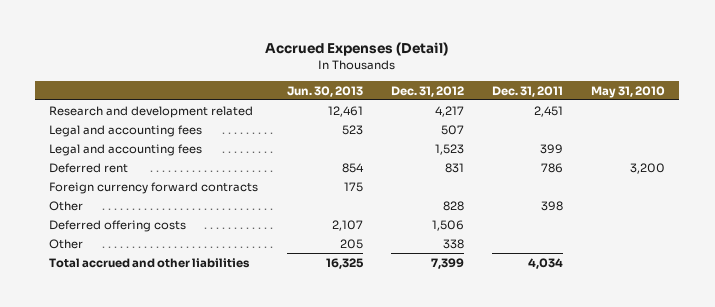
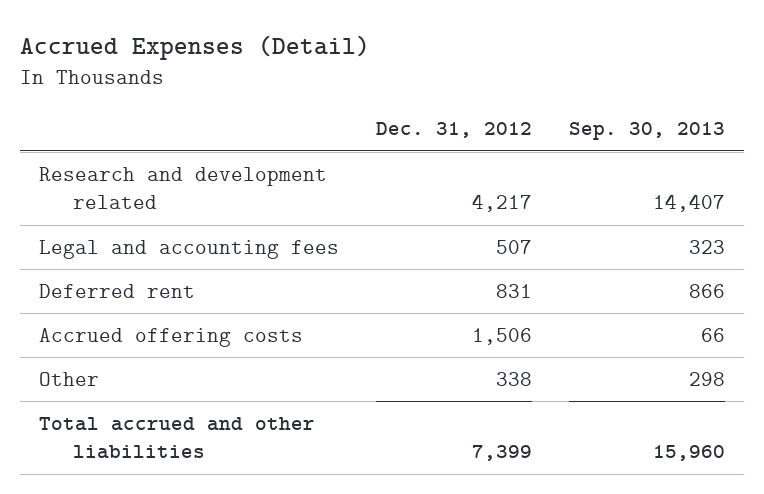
- | Jun. 30, 2013 | Dec. 31, 2012 | Dec. 31, 2011 | May 31, 2010
+ | Dec. 31, 2012 | Sep. 30, 2013
- Legal and accounting fees | | 1,523 | 399 |
- Foreign currency forward contracts | 175 | | |
- Other | | 828 | 398 |
- Deferred offering costs | 2,107 | 1,506 | |
+ Accrued offering costs | 1,506 | 66

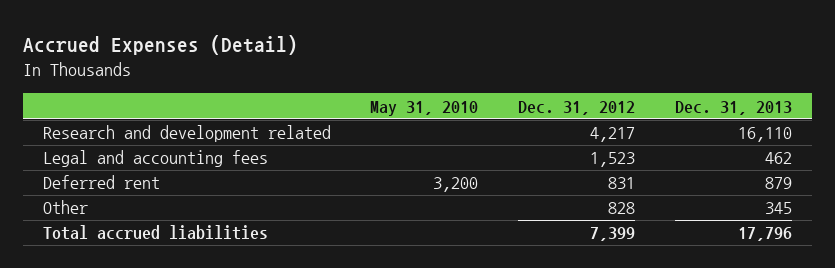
- | Dec. 31, 2012 | Sep. 30, 2013
+ | May 31, 2010 | Dec. 31, 2012 | Dec. 31, 2013
- Legal and accounting fees | 507 | 323
+ Legal and accounting fees | | 1,523 | 462
- Accrued offering costs | 1,506 | 66
- Other | 338 | 298
- Total accrued and other liabilities | 7,399 | 15,960
+ Other | | 828 | 345
+ Total accrued liabilities | | 7,399 | 17,796

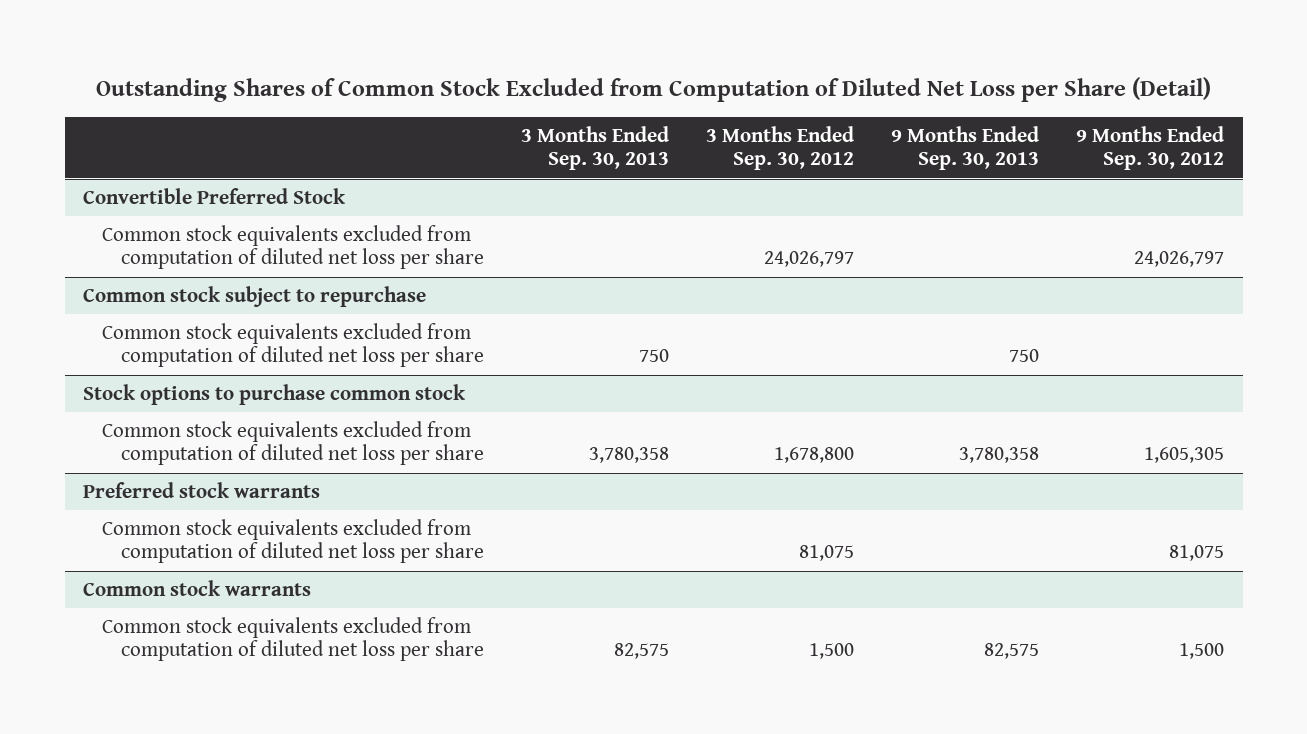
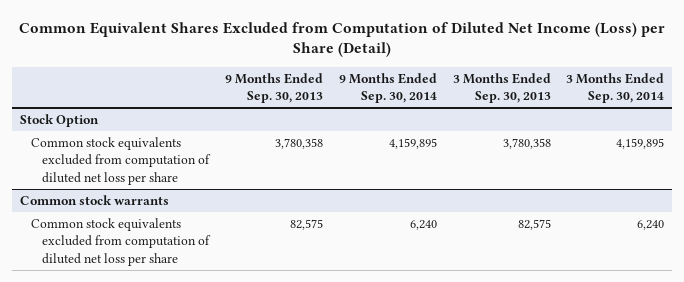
- Outstanding Shares of Common Stock Excluded from Computation of Diluted Net Loss per Share (Detail)
+ Common Equivalent Shares Excluded from Computation of Diluted Net Income (Loss) per Share (Detail)
- | 3 Months Ended Sep. 30, 2013 | 3 Months Ended Sep. 30, 2012 | 9 Months Ended Sep. 30, 2013 | 9 Months Ended Sep. 30, 2012
+ | 9 Months Ended Sep. 30, 2013 | 9 Months Ended Sep. 30, 2014 | 3 Months Ended Sep. 30, 2013 | 3 Months Ended Sep. 30, 2014
- Convertible Preferred Stock
- Common stock equivalents excluded from computation of diluted net loss per share | | 24,026,797 | | 24,026,797
- Common stock subject to repurchase
- Common stock equivalents excluded from computation of diluted net loss per share | 750 | | 750 |
- Stock options to purchase common stock
+ Stock Option
- Preferred stock warrants
- Common stock equivalents excluded from computation of diluted net loss per share | | 81,075 | | 81,075

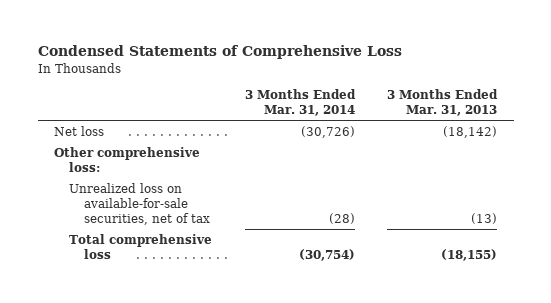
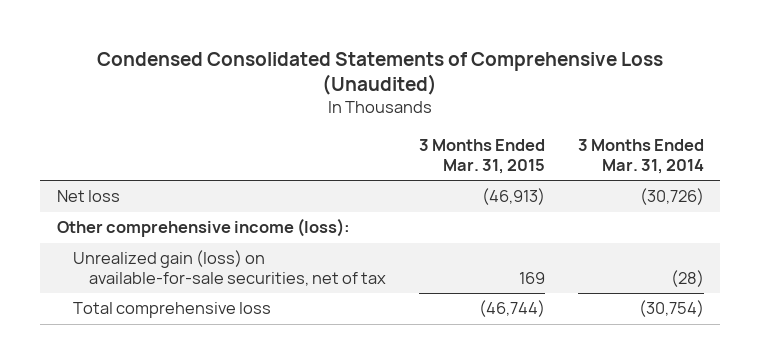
- Condensed Statements of Comprehensive Loss
+ Condensed Consolidated Statements of Comprehensive Loss (Unaudited)
- | 3 Months Ended Mar. 31, 2014 | 3 Months Ended Mar. 31, 2013
+ | 3 Months Ended Mar. 31, 2015 | 3 Months Ended Mar. 31, 2014
- Other comprehensive loss:
- Unrealized loss on available-for-sale securities, net of tax | (28) | (13)
+ Other comprehensive income (loss):
+ Unrealized gain (loss) on available-for-sale securities, net of tax | 169 | (28)

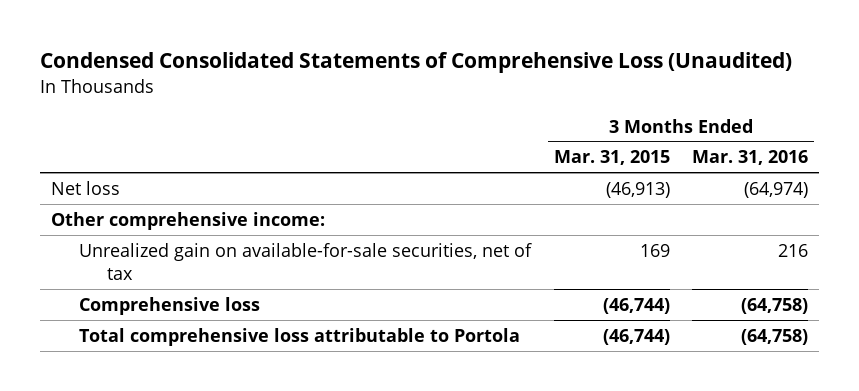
- | 3 Months Ended Mar. 31, 2015 | 3 Months Ended Mar. 31, 2014
+ | 3 Months Ended Mar. 31, 2015 | 3 Months Ended Mar. 31, 2016
- Other comprehensive income (loss):
- Unrealized gain (loss) on available-for-sale securities, net of tax | 169 | (28)
- Total comprehensive loss | (46,744) | (30,754)
+ Other comprehensive income:
+ Unrealized gain on available-for-sale securities, net of tax | 169 | 216
+ Comprehensive loss | (46,744) | (64,758)
+ Total comprehensive loss attributable to Portola | (46,744) | (64,758)

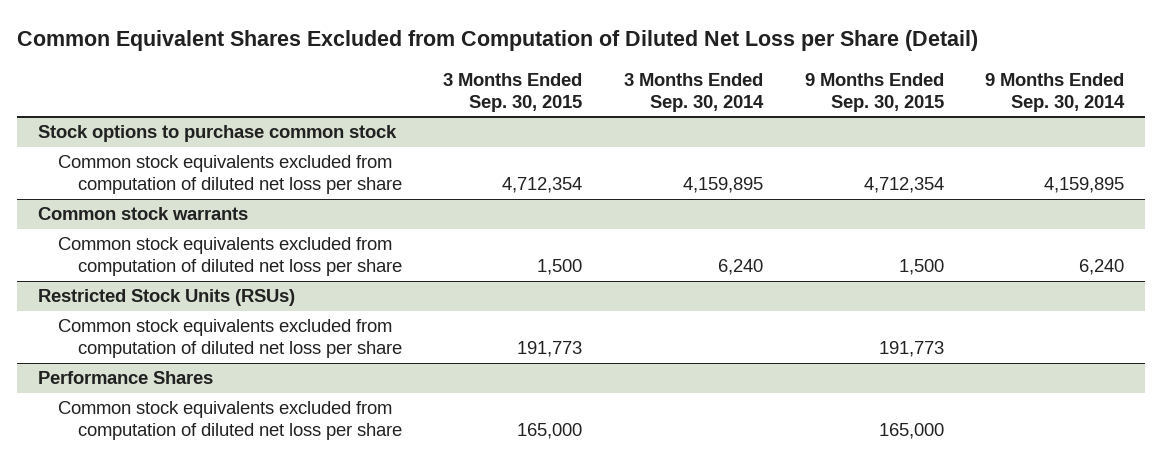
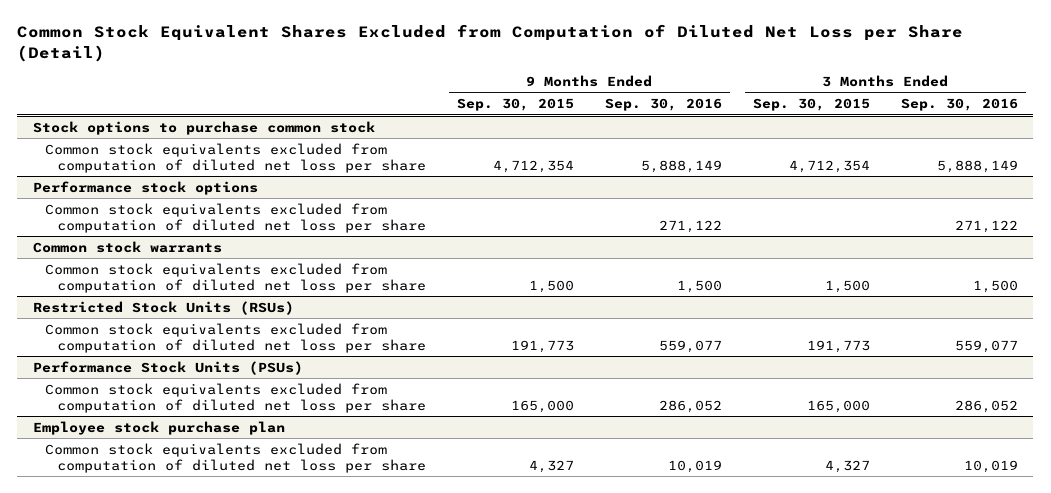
- Common Equivalent Shares Excluded from Computation of Diluted Net Loss per Share (Detail)
+ Common Stock Equivalent Shares Excluded from Computation of Diluted Net Loss per Share (Detail)
- | 3 Months Ended Sep. 30, 2015 | 3 Months Ended Sep. 30, 2014 | 9 Months Ended Sep. 30, 2015 | 9 Months Ended Sep. 30, 2014
+ | 9 Months Ended Sep. 30, 2015 | 9 Months Ended Sep. 30, 2016 | 3 Months Ended Sep. 30, 2015 | 3 Months Ended Sep. 30, 2016
+ Performance stock options
+ Common stock equivalents excluded from computation of diluted net loss per share | | 271,122 | | 271,122
- Performance Shares
+ Performance Stock Units (PSUs)
+ Employee stock purchase plan
+ Common stock equivalents excluded from computation of diluted net loss per share | 4,327 | 10,019 | 4,327 | 10,019

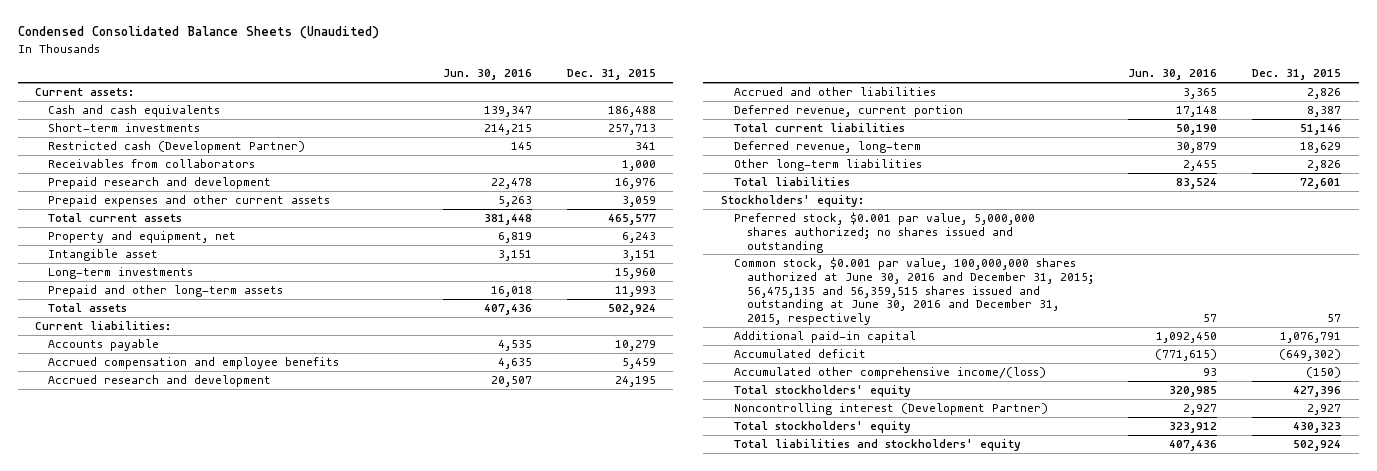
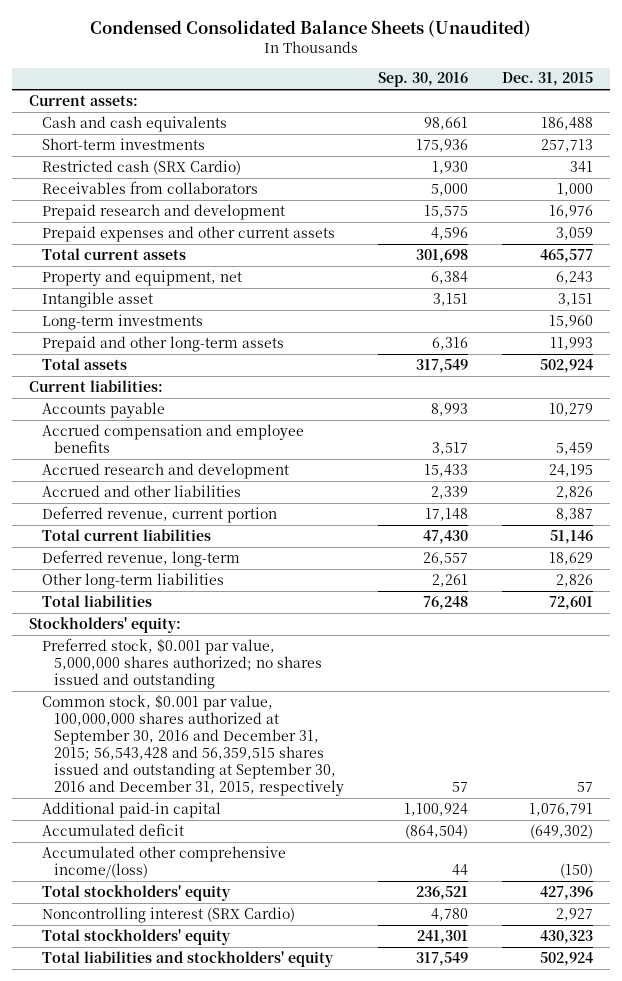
- | Jun. 30, 2016 | Dec. 31, 2015
+ | Sep. 30, 2016 | Dec. 31, 2015
- Restricted cash (Development Partner) | 145 | 341
+ Restricted cash (SRX Cardio) | 1,930 | 341
- Common stock, $0.001 par value, 100,000,000 shares authorized at June 30, 2016 and December 31, 2015; 56,475,135 and 56,359,515 shares issued and outstanding at June 30, 2016 and December 31, 2015, respectively | 57 | 57
+ Common stock, $0.001 par value, 100,000,000 shares authorized at September 30, 2016 and December 31, 2015; 56,543,428 and 56,359,515 shares issued and outstanding at September 30, 2016 and December 31, 2015, respectively | 57 | 57
- Noncontrolling interest (Development Partner) | 2,927 | 2,927
+ Noncontrolling interest (SRX Cardio) | 4,780 | 2,927

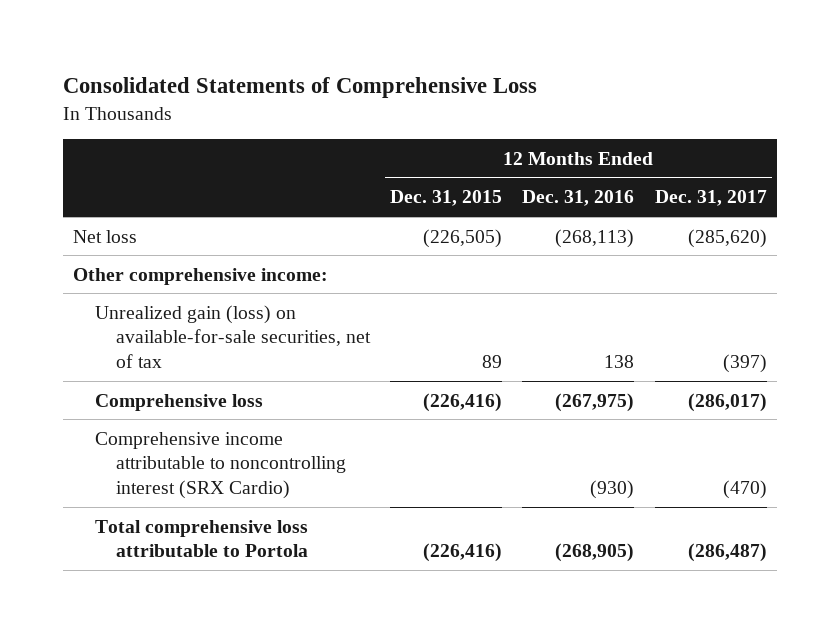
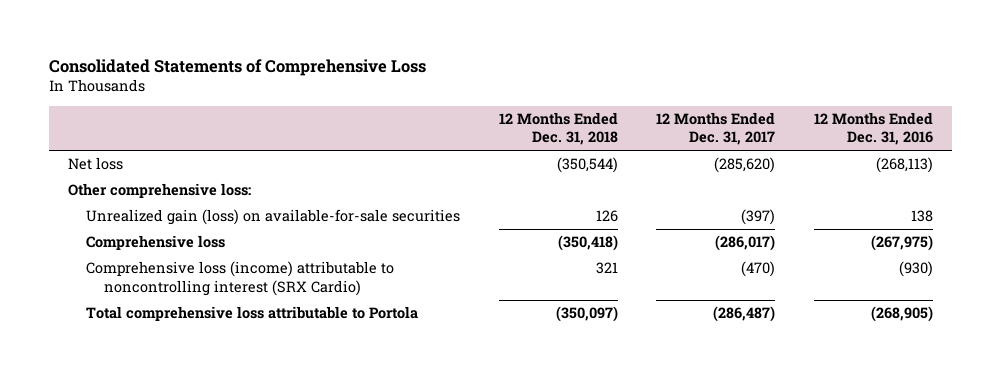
- | 12 Months Ended Dec. 31, 2015 | 12 Months Ended Dec. 31, 2016 | 12 Months Ended Dec. 31, 2017
+ | 12 Months Ended Dec. 31, 2018 | 12 Months Ended Dec. 31, 2017 | 12 Months Ended Dec. 31, 2016
- Other comprehensive income:
- Unrealized gain (loss) on available-for-sale securities, net of tax | 89 | 138 | (397)
+ Other comprehensive loss:
+ Unrealized gain (loss) on available-for-sale securities | 126 | (397) | 138
- Comprehensive income attributable to noncontrolling interest (SRX Cardio) | | (930) | (470)
+ Comprehensive loss (income) attributable to noncontrolling interest (SRX Cardio) | 321 | (470) | (930)

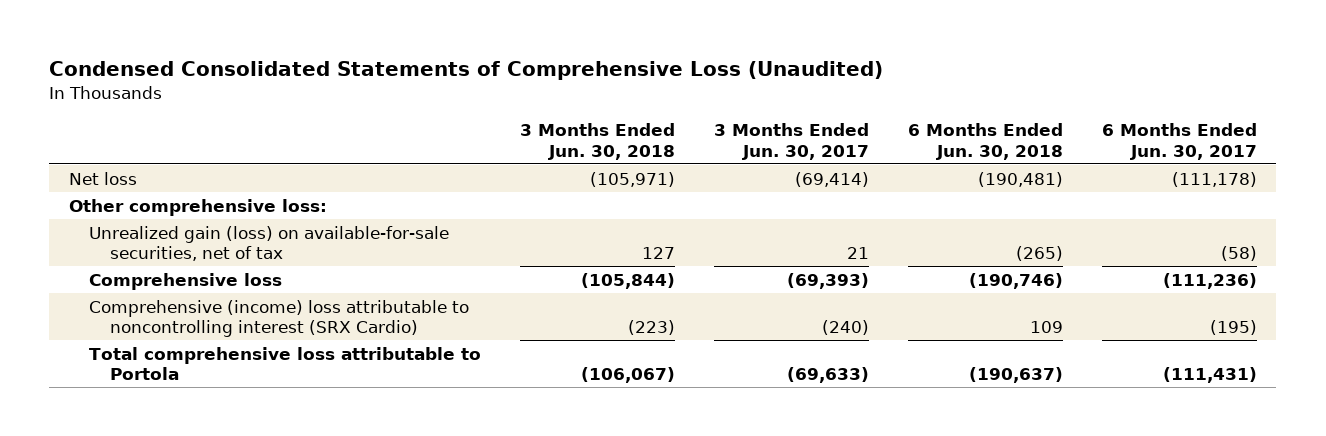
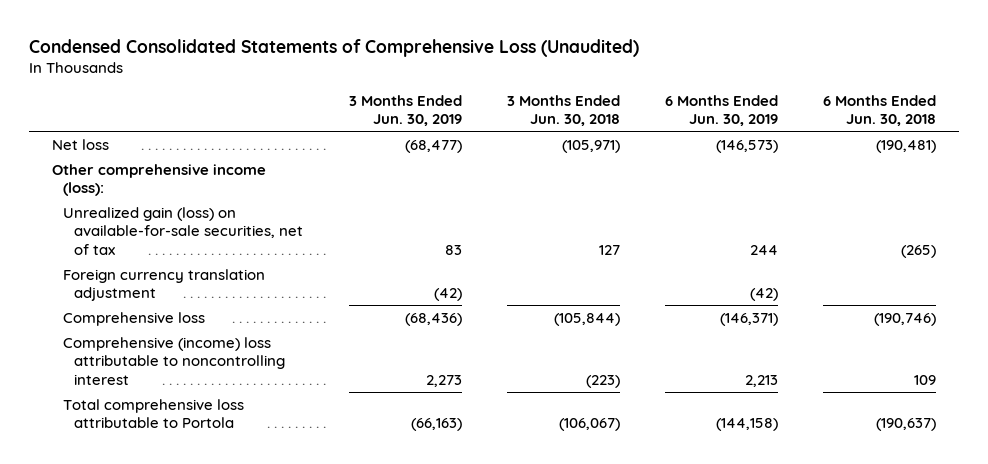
- | 3 Months Ended Jun. 30, 2018 | 3 Months Ended Jun. 30, 2017 | 6 Months Ended Jun. 30, 2018 | 6 Months Ended Jun. 30, 2017
+ | 3 Months Ended Jun. 30, 2019 | 3 Months Ended Jun. 30, 2018 | 6 Months Ended Jun. 30, 2019 | 6 Months Ended Jun. 30, 2018
- Other comprehensive loss:
+ Other comprehensive income (loss):
+ Foreign currency translation adjustment | (42) | | (42) |
- Comprehensive (income) loss attributable to noncontrolling interest (SRX Cardio) | (223) | (240) | 109 | (195)
+ Comprehensive (income) loss attributable to noncontrolling interest | 2,273 | (223) | 2,213 | 109

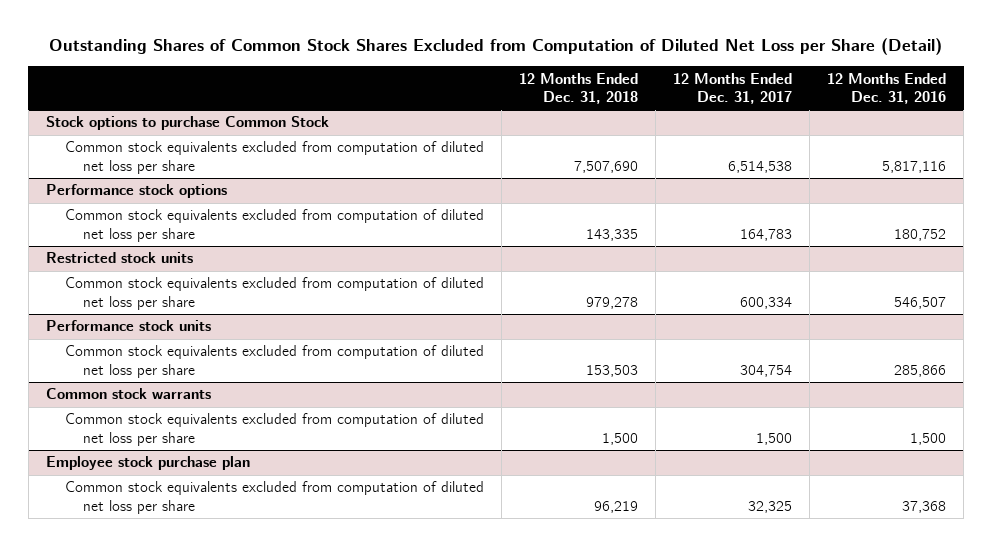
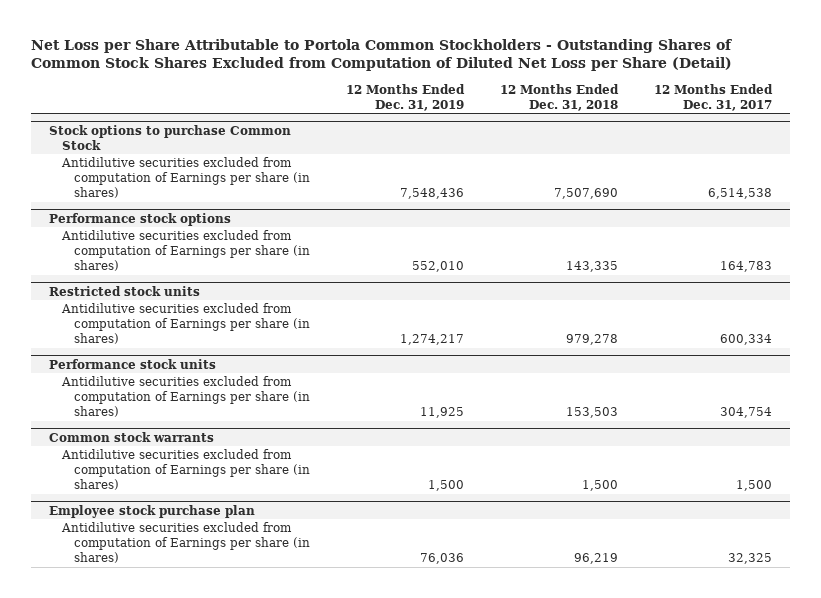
- Outstanding Shares of Common Stock Shares Excluded from Computation of Diluted Net Loss per Share (Detail)
+ Net Loss per Share Attributable to Portola Common Stockholders - Outstanding Shares of Common Stock Shares Excluded from Computation of Diluted Net Loss per Share (Detail)
- | 12 Months Ended Dec. 31, 2018 | 12 Months Ended Dec. 31, 2017 | 12 Months Ended Dec. 31, 2016
+ | 12 Months Ended Dec. 31, 2019 | 12 Months Ended Dec. 31, 2018 | 12 Months Ended Dec. 31, 2017
@ Stock options to purchase Common Stock
- Common stock equivalents excluded from computation of diluted net loss per share | 7,507,690 | 6,514,538 | 5,817,116
+ Antidilutive securities excluded from computation of Earnings per share (in shares) | 7,548,436 | 7,507,690 | 6,514,538
@ Performance stock options
- Common stock equivalents excluded from computation of diluted net loss per share | 143,335 | 164,783 | 180,752
+ Antidilutive securities excluded from computation of Earnings per share (in shares) | 552,010 | 143,335 | 164,783
@ Restricted stock units
- Common stock equivalents excluded from computation of diluted net loss per share | 979,278 | 600,334 | 546,507
+ Antidilutive securities excluded from computation of Earnings per share (in shares) | 1,274,217 | 979,278 | 600,334
@ Performance stock units
- Common stock equivalents excluded from computation of diluted net loss per share | 153,503 | 304,754 | 285,866
+ Antidilutive securities excluded from computation of Earnings per share (in shares) | 11,925 | 153,503 | 304,754
@ Common stock warrants
- Common stock equivalents excluded from computation of diluted net loss per share | 1,500 | 1,500 | 1,500
+ Antidilutive securities excluded from computation of Earnings per share (in shares) | 1,500 | 1,500 | 1,500
@ Employee stock purchase plan
- Common stock equivalents excluded from computation of diluted net loss per share | 96,219 | 32,325 | 37,368
+ Antidilutive securities excluded from computation of Earnings per share (in shares) | 76,036 | 96,219 | 32,325

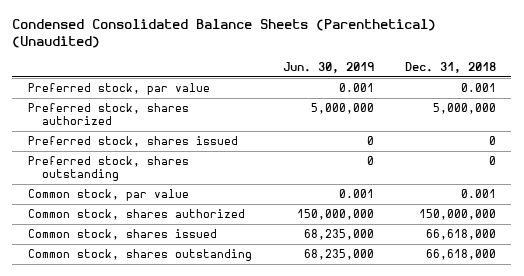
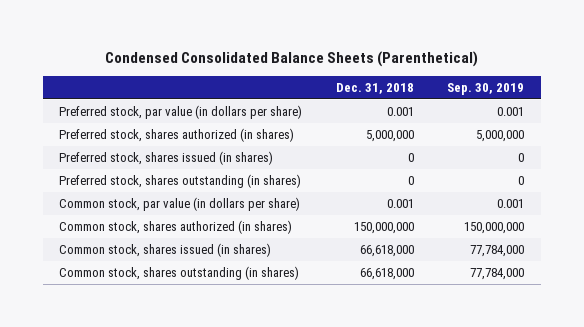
- Condensed Consolidated Balance Sheets (Parenthetical) (Unaudited)
+ Condensed Consolidated Balance Sheets (Parenthetical)
- | Jun. 30, 2019 | Dec. 31, 2018
+ | Dec. 31, 2018 | Sep. 30, 2019
- Preferred stock, par value | 0.001 | 0.001
- Preferred stock, shares authorized | 5,000,000 | 5,000,000
- Preferred stock, shares issued | 0 | 0
- Preferred stock, shares outstanding | 0 | 0
- Common stock, par value | 0.001 | 0.001
- Common stock, shares authorized | 150,000,000 | 150,000,000
- Common stock, shares issued | 68,235,000 | 66,618,000
- Common stock, shares outstanding | 68,235,000 | 66,618,000
+ Preferred stock, par value (in dollars per share) | 0.001 | 0.001
+ Preferred stock, shares authorized (in shares) | 5,000,000 | 5,000,000
+ Preferred stock, shares issued (in shares) | 0 | 0
+ Preferred stock, shares outstanding (in shares) | 0 | 0
+ Common stock, par value (in dollars per share) | 0.001 | 0.001
+ Common stock, shares authorized (in shares) | 150,000,000 | 150,000,000
+ Common stock, shares issued (in shares) | 66,618,000 | 77,784,000
+ Common stock, shares outstanding (in shares) | 66,618,000 | 77,784,000

